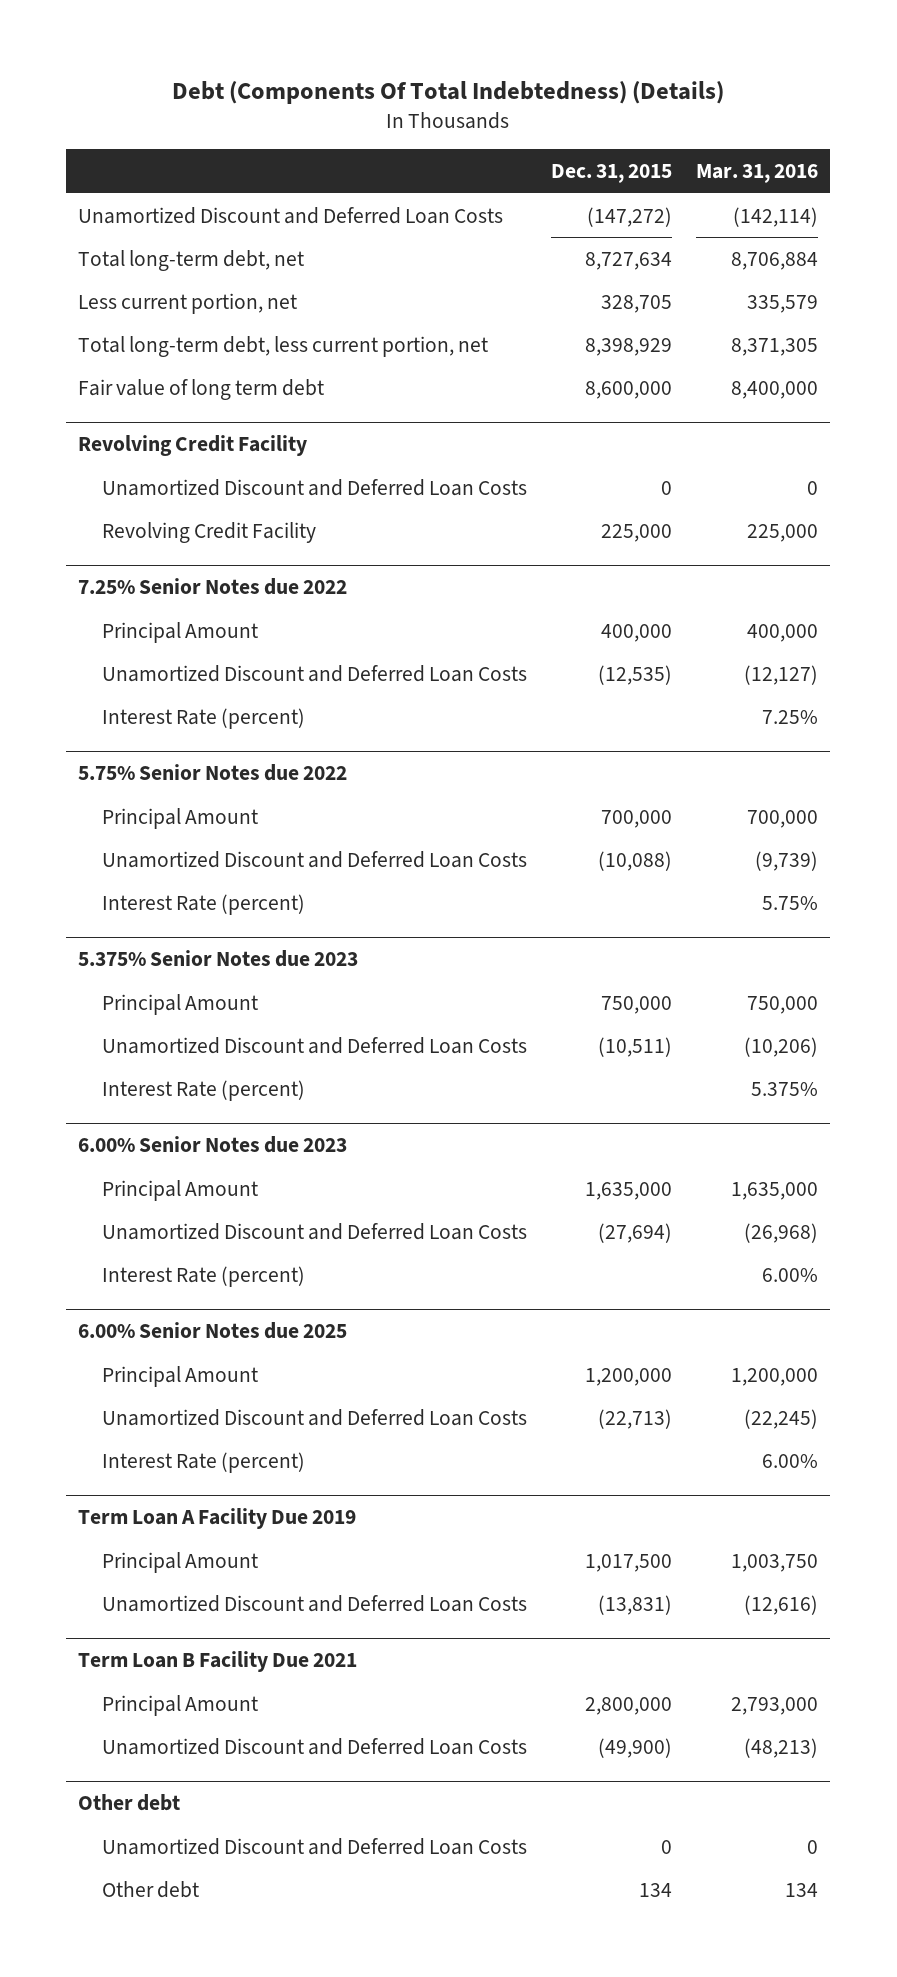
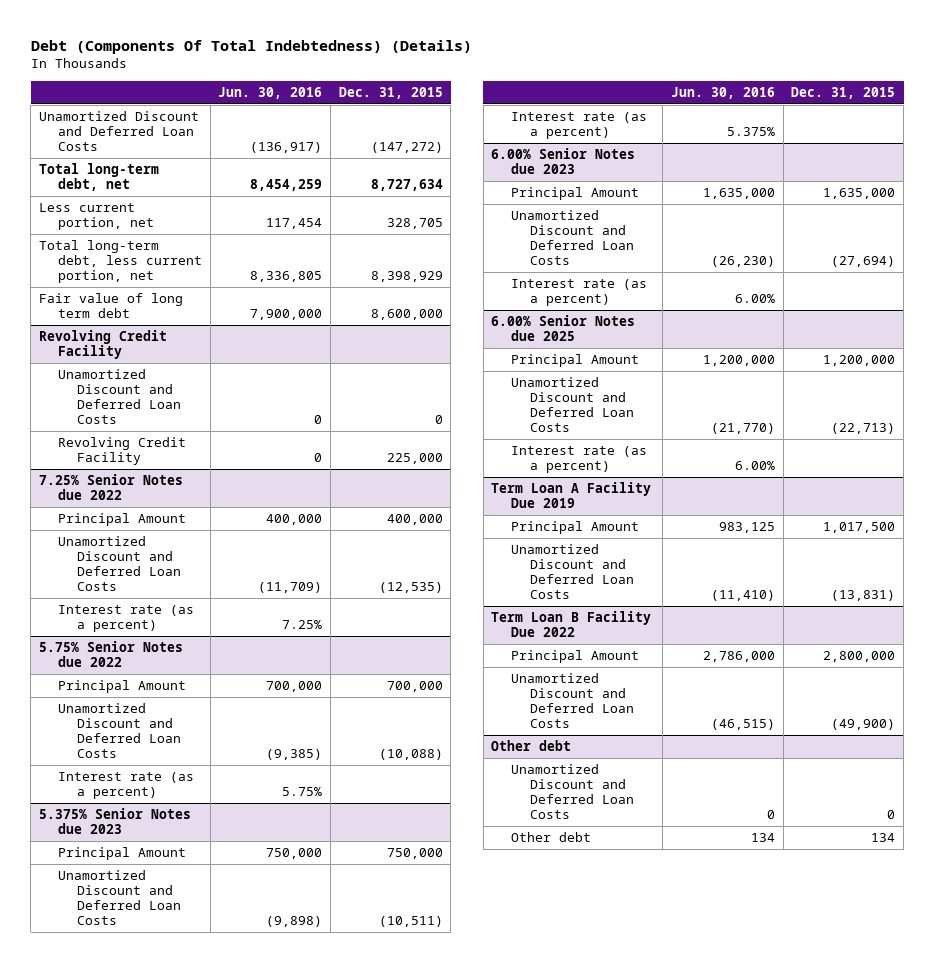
- | Dec. 31, 2015 | Mar. 31, 2016
+ | Jun. 30, 2016 | Dec. 31, 2015
@ 7.25% Senior Notes due 2022
- Interest Rate (percent) | | 7.25%
+ Interest rate (as a percent) | 7.25% |
@ 5.75% Senior Notes due 2022
- Interest Rate (percent) | | 5.75%
+ Interest rate (as a percent) | 5.75% |
@ 5.375% Senior Notes due 2023
- Interest Rate (percent) | | 5.375%
+ Interest rate (as a percent) | 5.375% |
@ 6.00% Senior Notes due 2023
- Interest Rate (percent) | | 6.00%
+ Interest rate (as a percent) | 6.00% |
@ 6.00% Senior Notes due 2025
- Interest Rate (percent) | | 6.00%
+ Interest rate (as a percent) | 6.00% |
- Term Loan B Facility Due 2021
+ Term Loan B Facility Due 2022

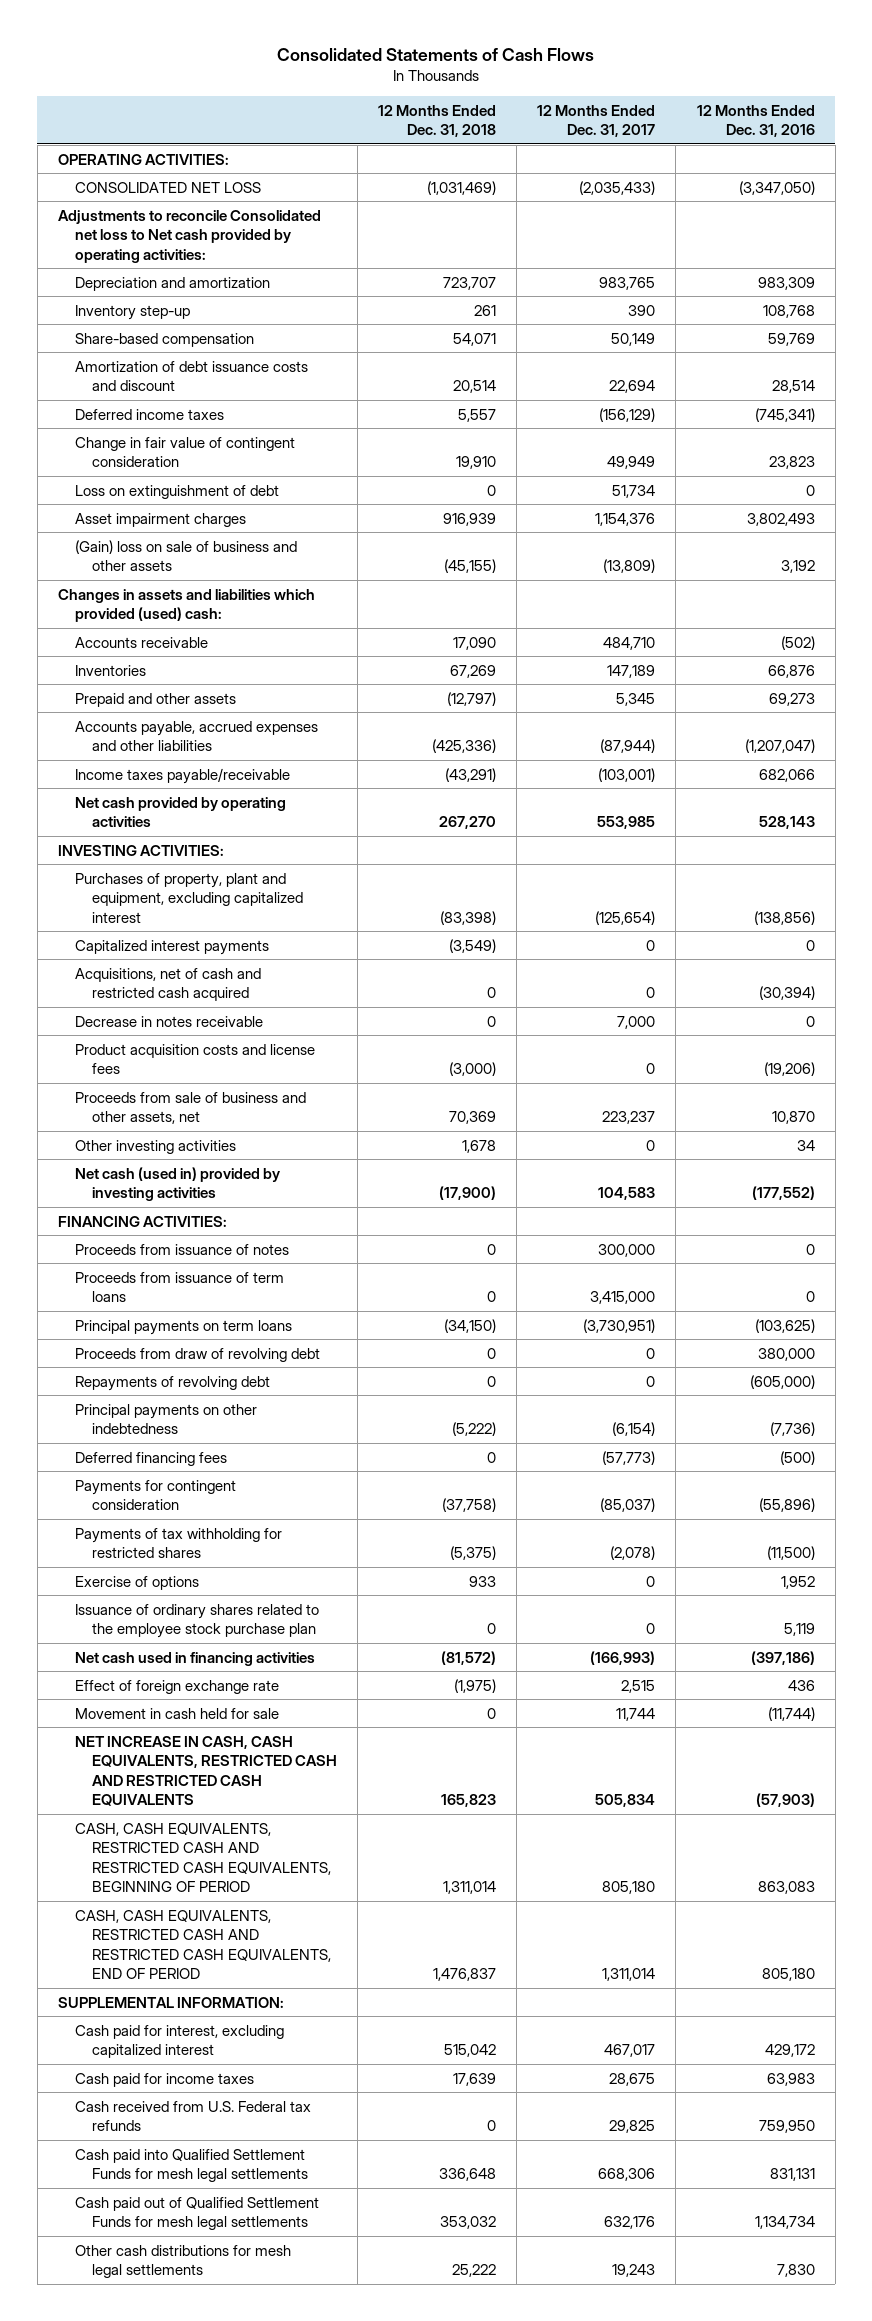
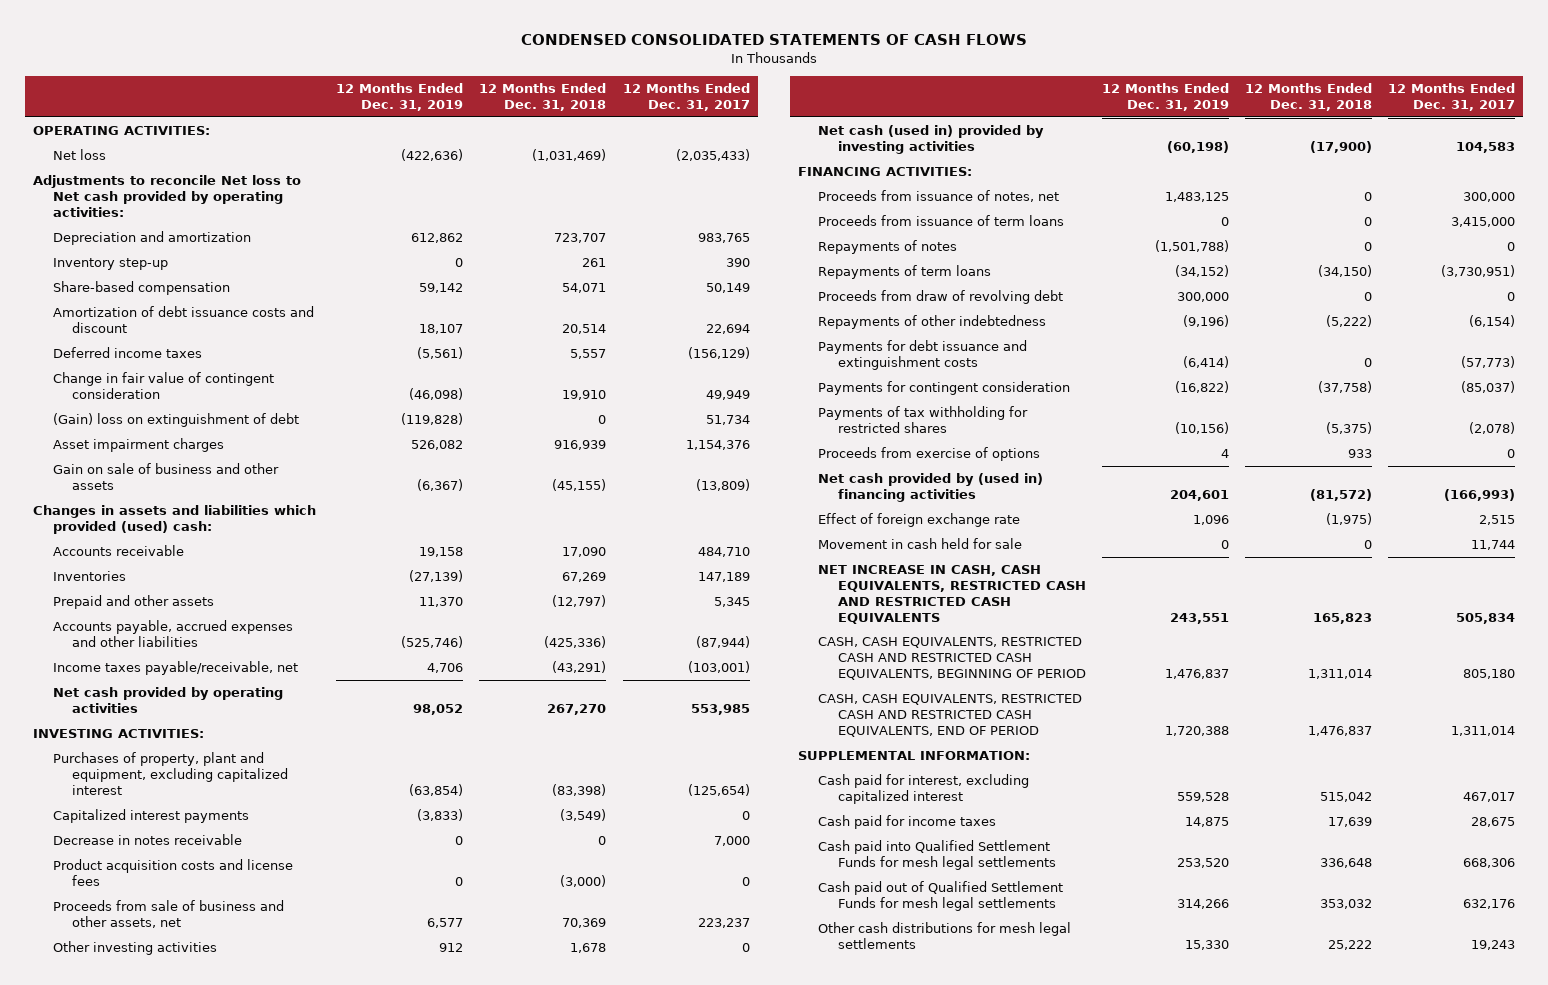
- Consolidated Statements of Cash Flows
+ CONDENSED CONSOLIDATED STATEMENTS OF CASH FLOWS
- | 12 Months Ended Dec. 31, 2018 | 12 Months Ended Dec. 31, 2017 | 12 Months Ended Dec. 31, 2016
+ | 12 Months Ended Dec. 31, 2019 | 12 Months Ended Dec. 31, 2018 | 12 Months Ended Dec. 31, 2017
- CONSOLIDATED NET LOSS | (1,031,469) | (2,035,433) | (3,347,050)
- Adjustments to reconcile Consolidated net loss to Net cash provided by operating activities:
+ Net loss | (422,636) | (1,031,469) | (2,035,433)
+ Adjustments to reconcile Net loss to Net cash provided by operating activities:
- Loss on extinguishment of debt | 0 | 51,734 | 0
+ (Gain) loss on extinguishment of debt | (119,828) | 0 | 51,734
- (Gain) loss on sale of business and other assets | (45,155) | (13,809) | 3,192
+ Gain on sale of business and other assets | (6,367) | (45,155) | (13,809)
- Income taxes payable/receivable | (43,291) | (103,001) | 682,066
+ Income taxes payable/receivable, net | 4,706 | (43,291) | (103,001)
- Acquisitions, net of cash and restricted cash acquired | 0 | 0 | (30,394)
- Proceeds from issuance of notes | 0 | 300,000 | 0
+ Proceeds from issuance of notes, net | 1,483,125 | 0 | 300,000
- Principal payments on term loans | (34,150) | (3,730,951) | (103,625)
+ Repayments of notes | (1,501,788) | 0 | 0
+ Repayments of term loans | (34,152) | (34,150) | (3,730,951)
- Repayments of revolving debt | 0 | 0 | (605,000)
- Principal payments on other indebtedness | (5,222) | (6,154) | (7,736)
- Deferred financing fees | 0 | (57,773) | (500)
+ Repayments of other indebtedness | (9,196) | (5,222) | (6,154)
+ Payments for debt issuance and extinguishment costs | (6,414) | 0 | (57,773)
- Exercise of options | 933 | 0 | 1,952
- Issuance of ordinary shares related to the employee stock purchase plan | 0 | 0 | 5,119
- Net cash used in financing activities | (81,572) | (166,993) | (397,186)
+ Proceeds from exercise of options | 4 | 933 | 0
+ Net cash provided by (used in) financing activities | 204,601 | (81,572) | (166,993)
- Cash received from U.S. Federal tax refunds | 0 | 29,825 | 759,950

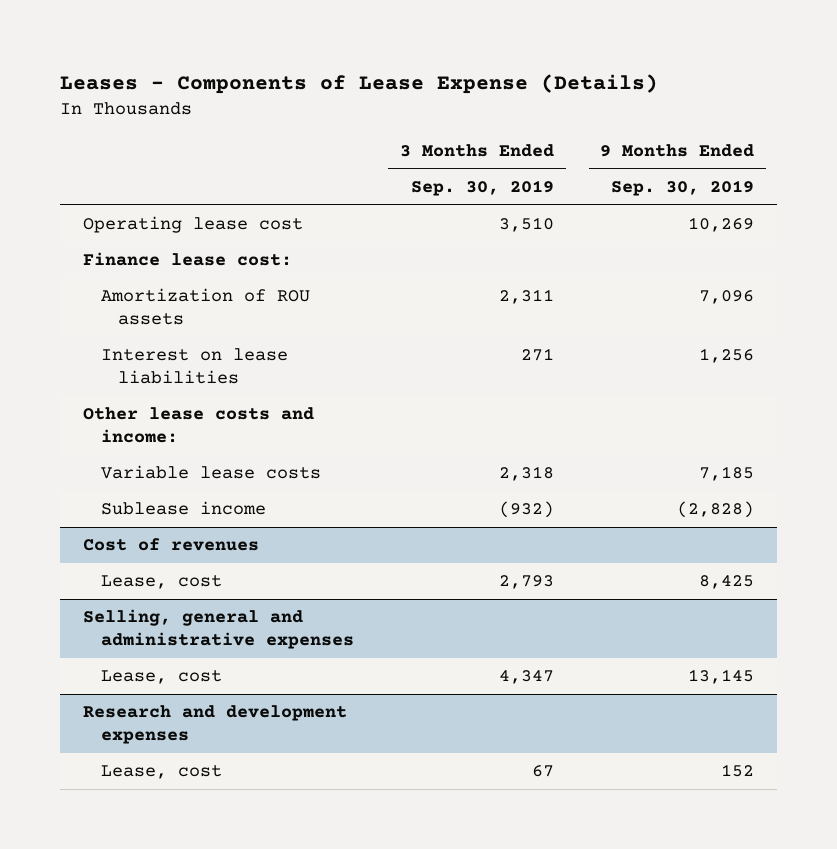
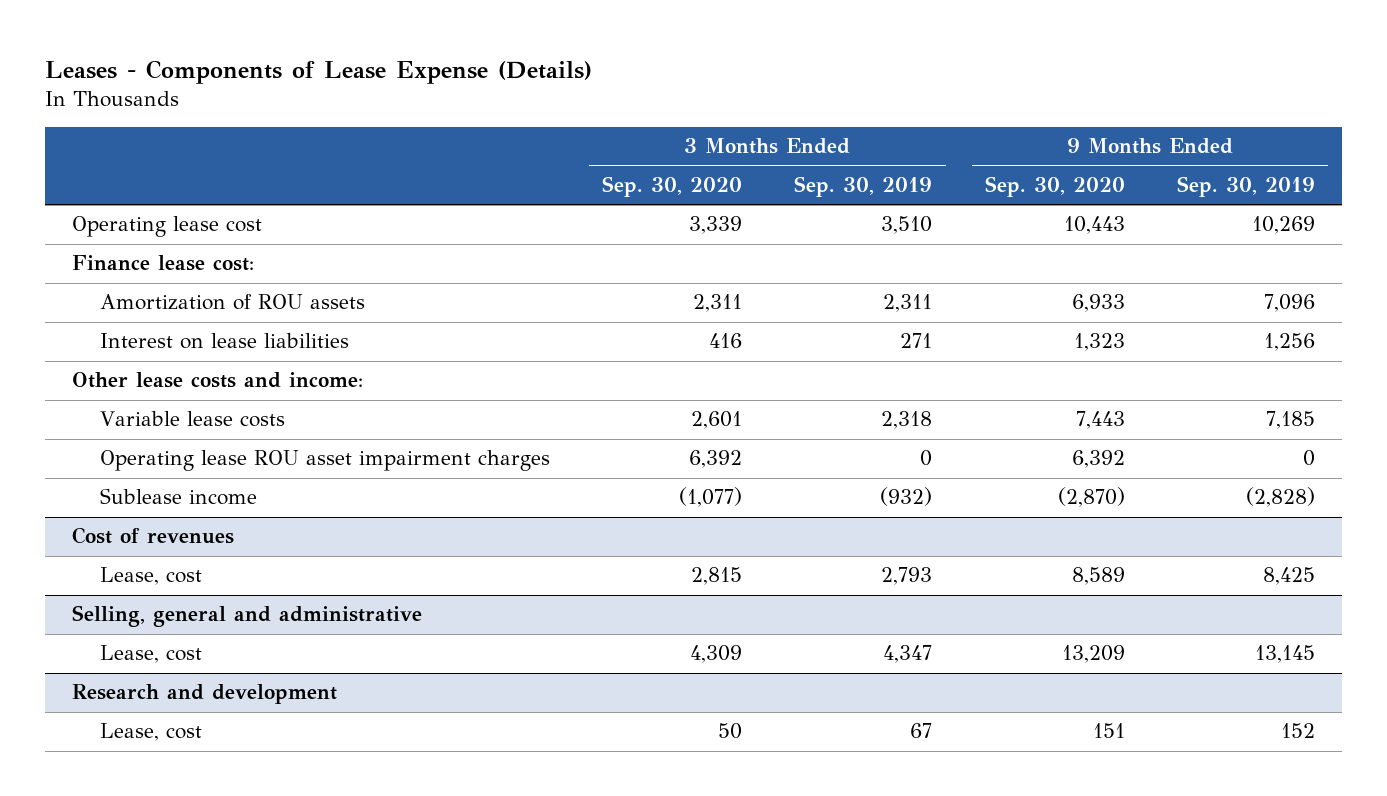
- | 3 Months Ended Sep. 30, 2019 | 9 Months Ended Sep. 30, 2019
+ | 3 Months Ended Sep. 30, 2020 | 3 Months Ended Sep. 30, 2019 | 9 Months Ended Sep. 30, 2020 | 9 Months Ended Sep. 30, 2019
+ Operating lease ROU asset impairment charges | 6,392 | 0 | 6,392 | 0
- Selling, general and administrative expenses
+ Selling, general and administrative
- Research and development expenses
+ Research and development

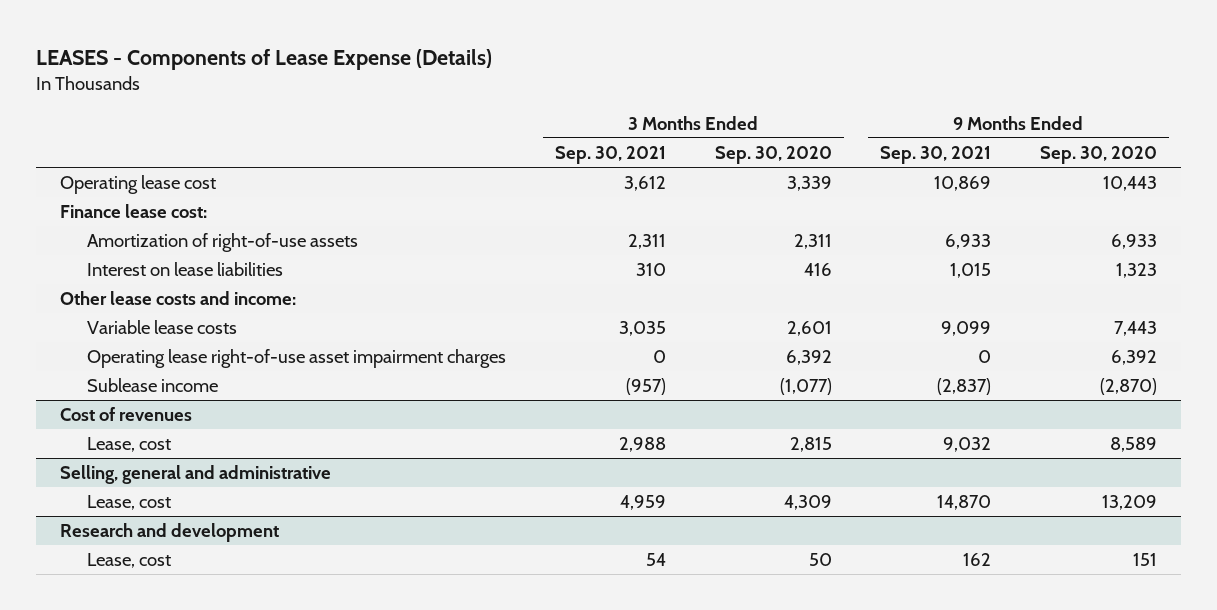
- Leases - Components of Lease Expense (Details)
+ LEASES - Components of Lease Expense (Details)
- | 3 Months Ended Sep. 30, 2020 | 3 Months Ended Sep. 30, 2019 | 9 Months Ended Sep. 30, 2020 | 9 Months Ended Sep. 30, 2019
+ | 3 Months Ended Sep. 30, 2021 | 3 Months Ended Sep. 30, 2020 | 9 Months Ended Sep. 30, 2021 | 9 Months Ended Sep. 30, 2020
- Amortization of ROU assets | 2,311 | 2,311 | 6,933 | 7,096
+ Amortization of right-of-use assets | 2,311 | 2,311 | 6,933 | 6,933
- Operating lease ROU asset impairment charges | 6,392 | 0 | 6,392 | 0
+ Operating lease right-of-use asset impairment charges | 0 | 6,392 | 0 | 6,392

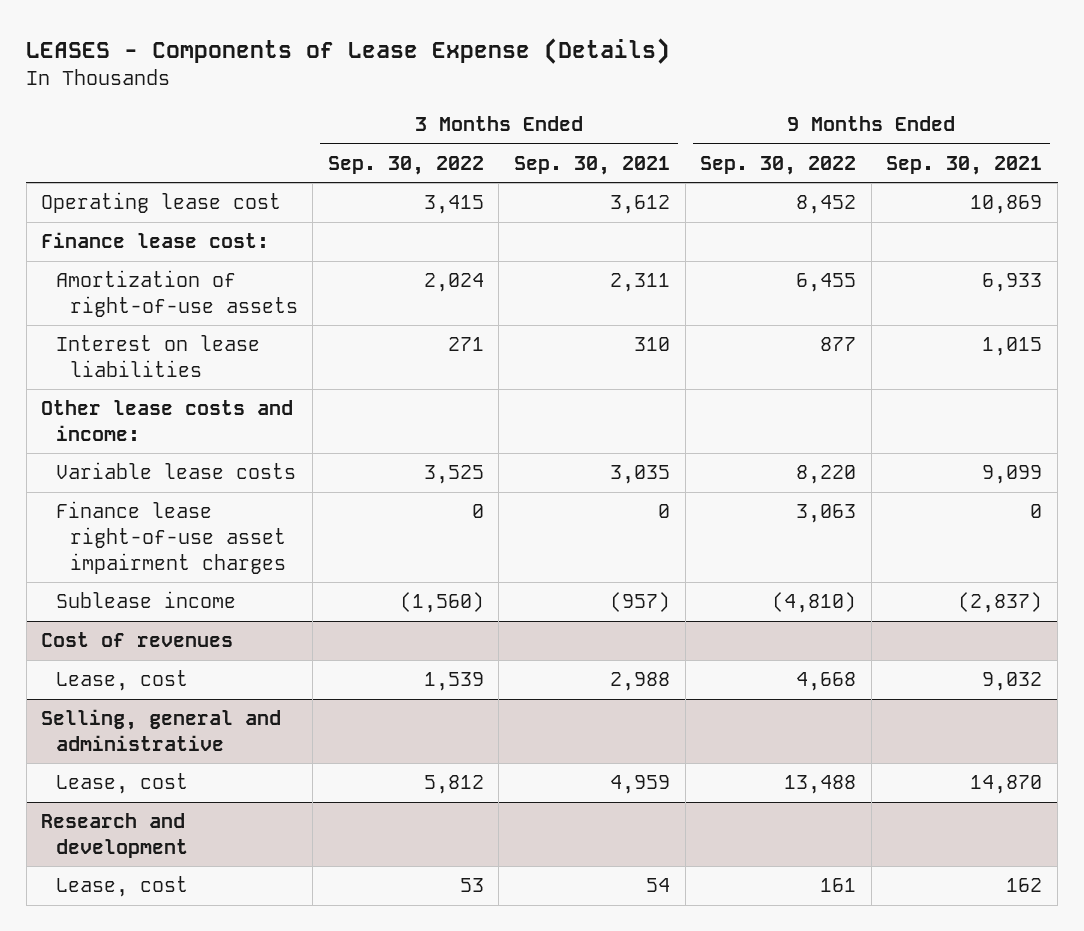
- | 3 Months Ended Sep. 30, 2021 | 3 Months Ended Sep. 30, 2020 | 9 Months Ended Sep. 30, 2021 | 9 Months Ended Sep. 30, 2020
+ | 3 Months Ended Sep. 30, 2022 | 3 Months Ended Sep. 30, 2021 | 9 Months Ended Sep. 30, 2022 | 9 Months Ended Sep. 30, 2021
- Operating lease right-of-use asset impairment charges | 0 | 6,392 | 0 | 6,392
+ Finance lease right-of-use asset impairment charges | 0 | 0 | 3,063 | 0

